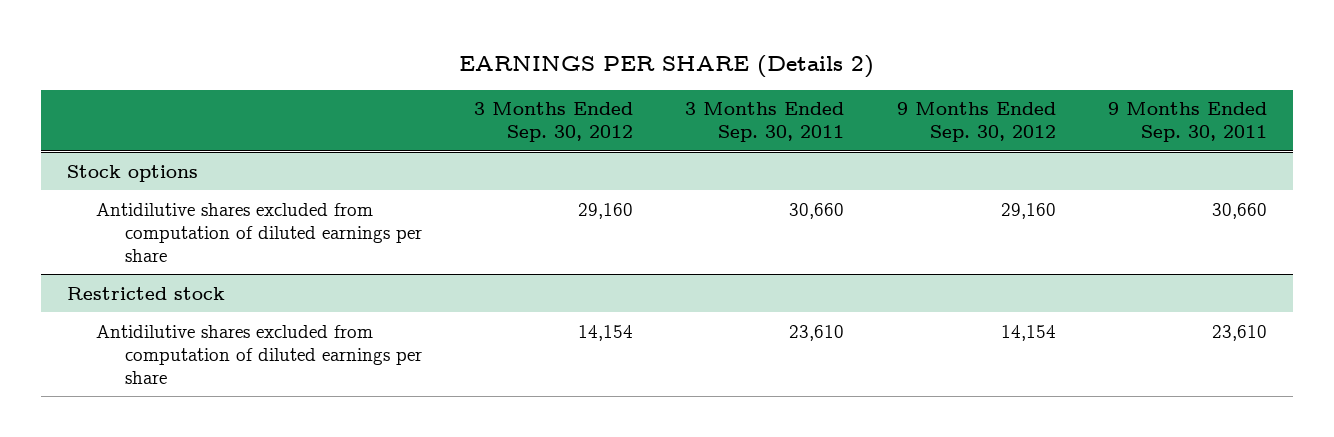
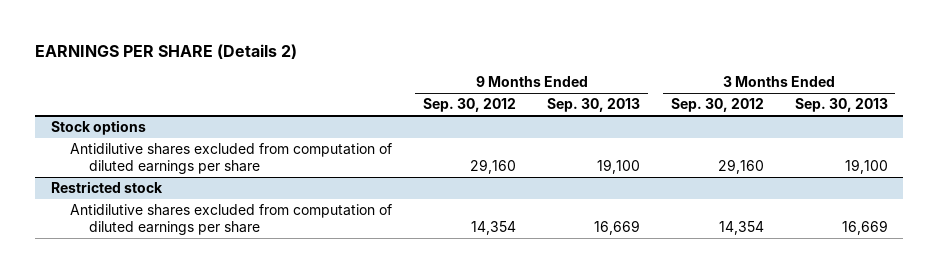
- | 3 Months Ended Sep. 30, 2012 | 3 Months Ended Sep. 30, 2011 | 9 Months Ended Sep. 30, 2012 | 9 Months Ended Sep. 30, 2011
+ | 9 Months Ended Sep. 30, 2012 | 9 Months Ended Sep. 30, 2013 | 3 Months Ended Sep. 30, 2012 | 3 Months Ended Sep. 30, 2013
@ Restricted stock
- Antidilutive shares excluded from computation of diluted earnings per share | 14,154 | 23,610 | 14,154 | 23,610
+ Antidilutive shares excluded from computation of diluted earnings per share | 14,354 | 16,669 | 14,354 | 16,669

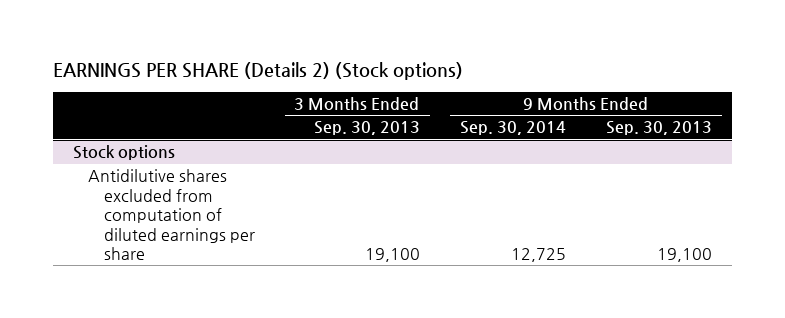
- EARNINGS PER SHARE (Details 2)
+ EARNINGS PER SHARE (Details 2) (Stock options)
- | 9 Months Ended Sep. 30, 2012 | 9 Months Ended Sep. 30, 2013 | 3 Months Ended Sep. 30, 2012 | 3 Months Ended Sep. 30, 2013
+ | 3 Months Ended Sep. 30, 2013 | 9 Months Ended Sep. 30, 2014 | 9 Months Ended Sep. 30, 2013
- Restricted stock
- Antidilutive shares excluded from computation of diluted earnings per share | 14,354 | 16,669 | 14,354 | 16,669

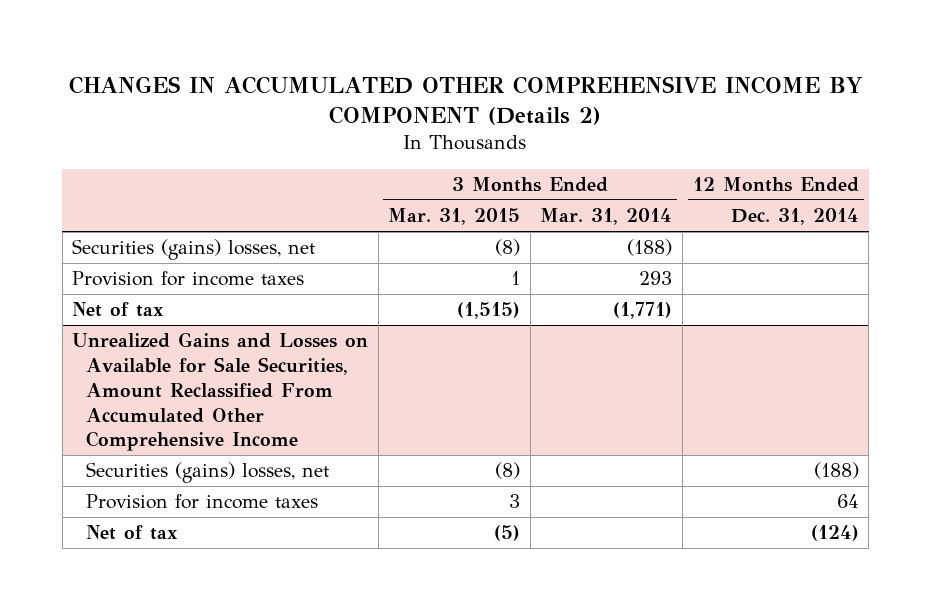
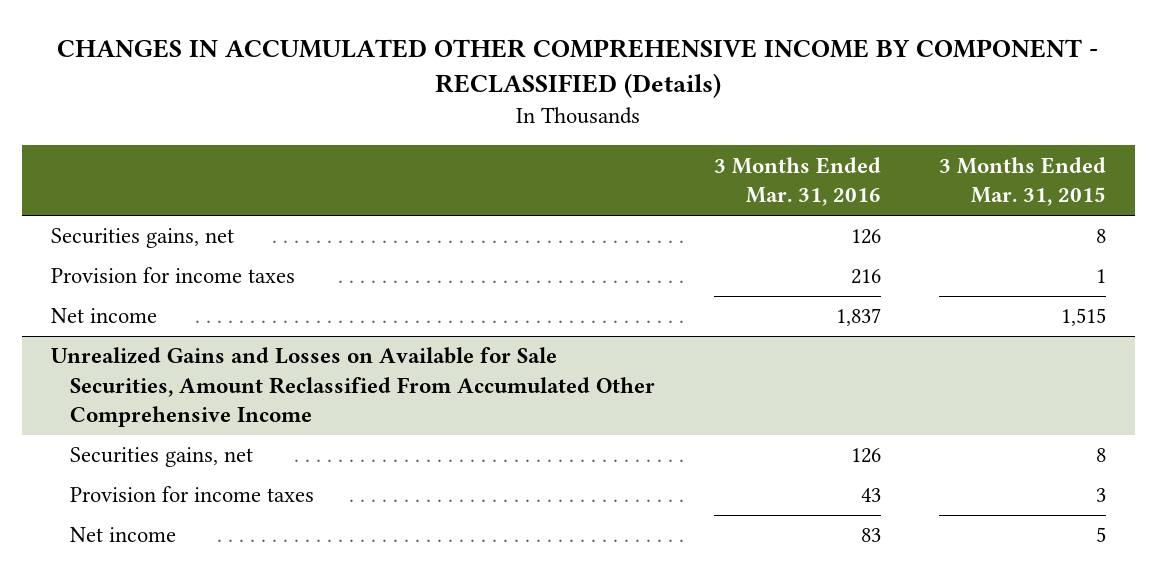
- CHANGES IN ACCUMULATED OTHER COMPREHENSIVE INCOME BY COMPONENT (Details 2)
+ CHANGES IN ACCUMULATED OTHER COMPREHENSIVE INCOME BY COMPONENT - RECLASSIFIED (Details)
- | 3 Months Ended Mar. 31, 2015 | 3 Months Ended Mar. 31, 2014 | 12 Months Ended Dec. 31, 2014
+ | 3 Months Ended Mar. 31, 2016 | 3 Months Ended Mar. 31, 2015
- Securities (gains) losses, net | (8) | (188) |
+ Securities gains, net | 126 | 8
- Net of tax | (1,515) | (1,771) |
+ Net income | 1,837 | 1,515
@ Unrealized Gains and Losses on Available for Sale Securities, Amount Reclassified From Accumulated Other Comprehensive Income
- Securities (gains) losses, net | (8) | | (188)
+ Securities gains, net | 126 | 8
- Net of tax | (5) | | (124)
+ Net income | 83 | 5

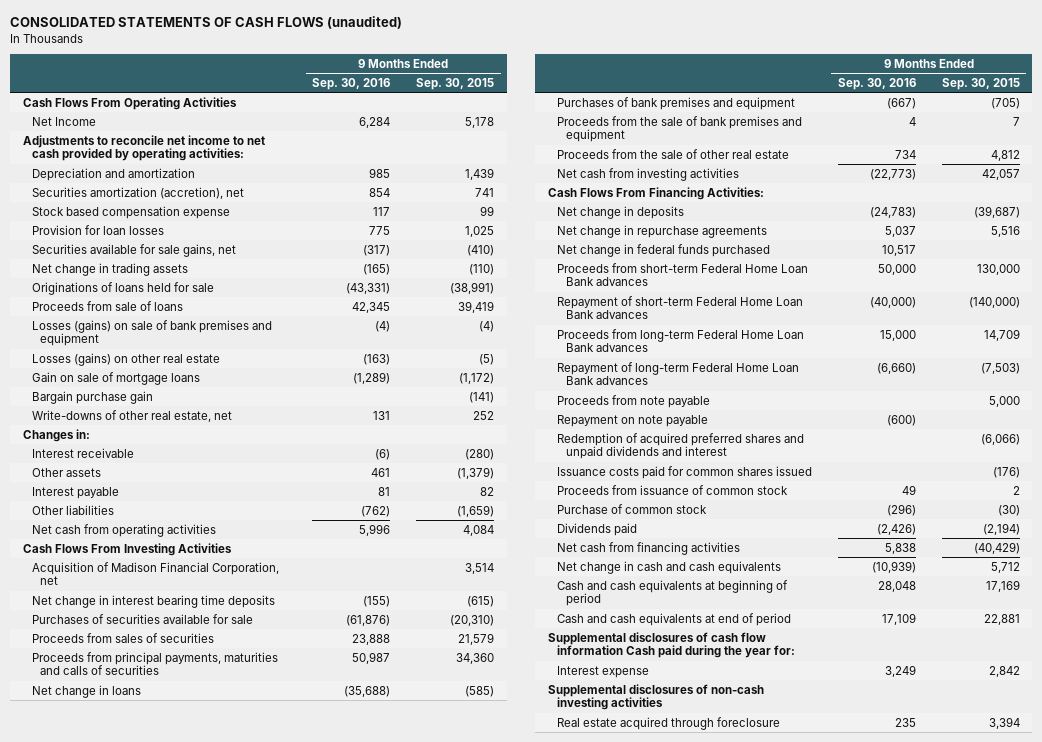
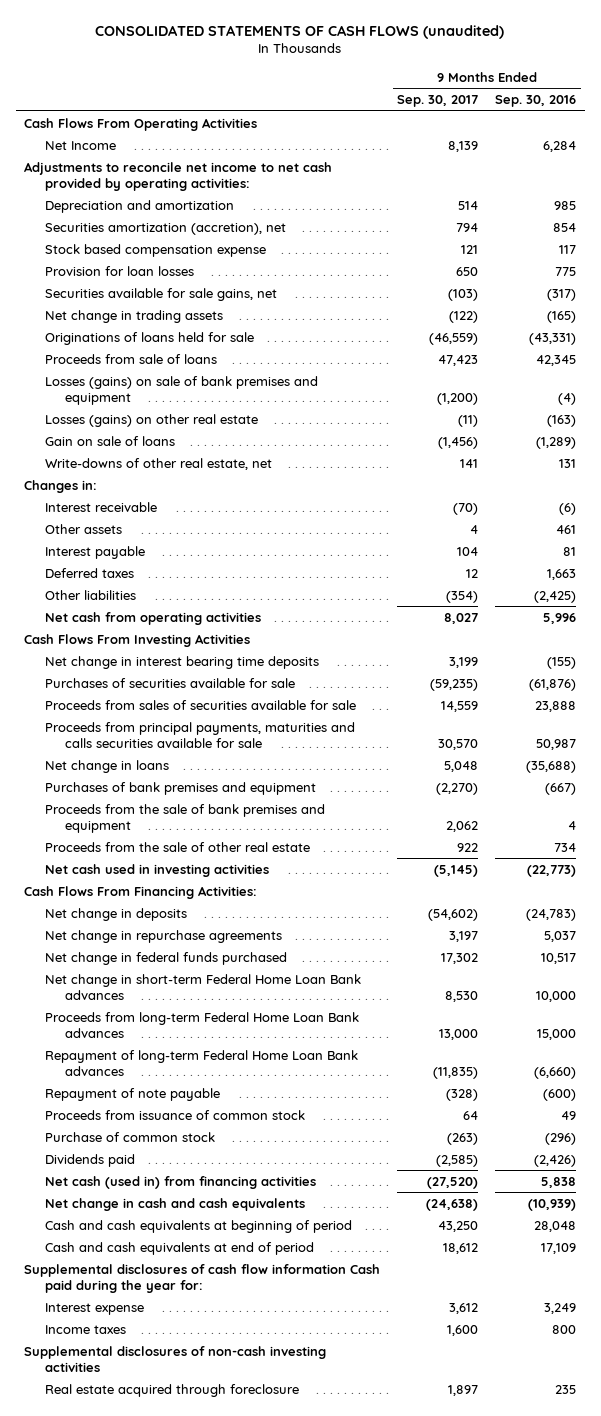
- | 9 Months Ended Sep. 30, 2016 | 9 Months Ended Sep. 30, 2015
+ | 9 Months Ended Sep. 30, 2017 | 9 Months Ended Sep. 30, 2016
- Gain on sale of mortgage loans | (1,289) | (1,172)
- Bargain purchase gain | | (141)
+ Gain on sale of loans | (1,456) | (1,289)
- Other liabilities | (762) | (1,659)
+ Deferred taxes | 12 | 1,663
+ Other liabilities | (354) | (2,425)
- Acquisition of Madison Financial Corporation, net | | 3,514
- Proceeds from sales of securities | 23,888 | 21,579
- Proceeds from principal payments, maturities and calls of securities | 50,987 | 34,360
+ Proceeds from sales of securities available for sale | 14,559 | 23,888
+ Proceeds from principal payments, maturities and calls securities available for sale | 30,570 | 50,987
- Net cash from investing activities | (22,773) | 42,057
+ Net cash used in investing activities | (5,145) | (22,773)
- Proceeds from short-term Federal Home Loan Bank advances | 50,000 | 130,000
- Repayment of short-term Federal Home Loan Bank advances | (40,000) | (140,000)
+ Net change in short-term Federal Home Loan Bank advances | 8,530 | 10,000
- Proceeds from note payable | | 5,000
- Repayment on note payable | (600) |
- Redemption of acquired preferred shares and unpaid dividends and interest | | (6,066)
- Issuance costs paid for common shares issued | | (176)
+ Repayment of note payable | (328) | (600)
- Net cash from financing activities | 5,838 | (40,429)
+ Net cash (used in) from financing activities | (27,520) | 5,838
+ Income taxes | 1,600 | 800

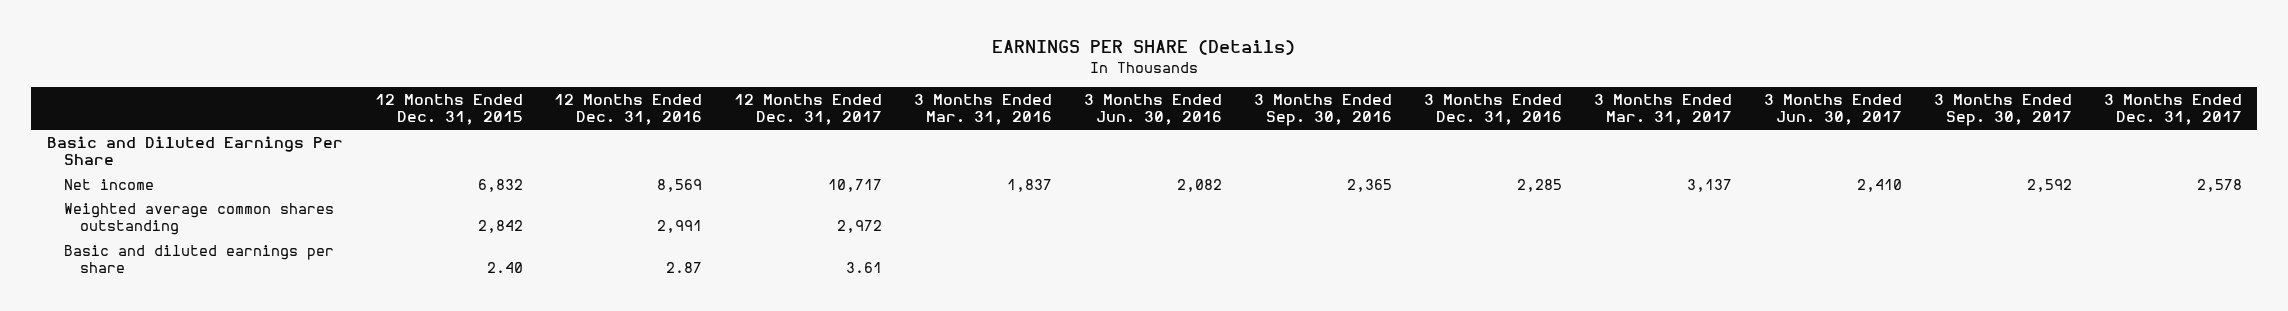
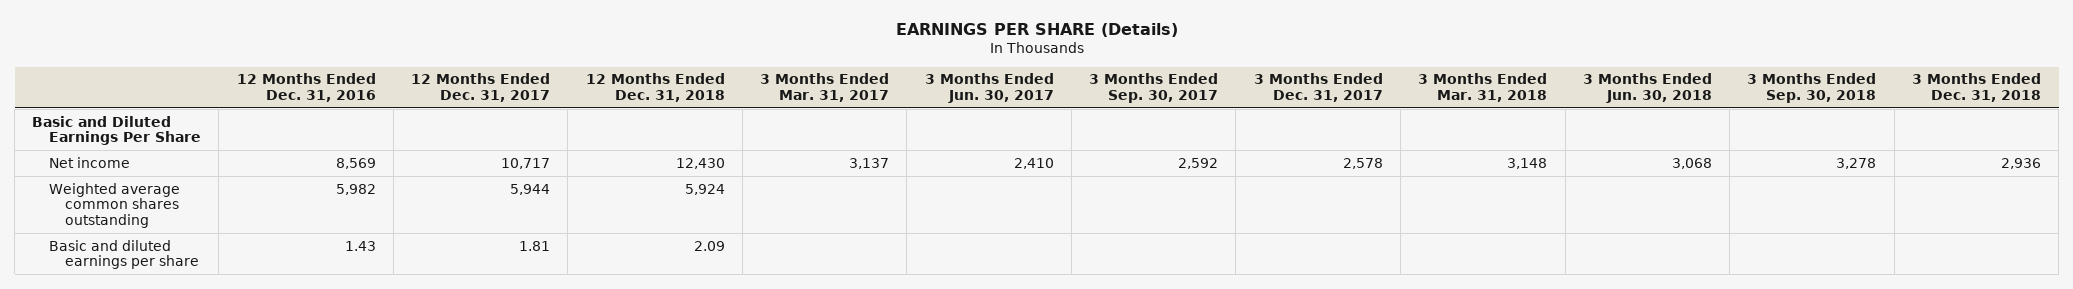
- | 12 Months Ended Dec. 31, 2015 | 12 Months Ended Dec. 31, 2016 | 12 Months Ended Dec. 31, 2017 | 3 Months Ended Mar. 31, 2016 | 3 Months Ended Jun. 30, 2016 | 3 Months Ended Sep. 30, 2016 | 3 Months Ended Dec. 31, 2016 | 3 Months Ended Mar. 31, 2017 | 3 Months Ended Jun. 30, 2017 | 3 Months Ended Sep. 30, 2017 | 3 Months Ended Dec. 31, 2017
+ | 12 Months Ended Dec. 31, 2016 | 12 Months Ended Dec. 31, 2017 | 12 Months Ended Dec. 31, 2018 | 3 Months Ended Mar. 31, 2017 | 3 Months Ended Jun. 30, 2017 | 3 Months Ended Sep. 30, 2017 | 3 Months Ended Dec. 31, 2017 | 3 Months Ended Mar. 31, 2018 | 3 Months Ended Jun. 30, 2018 | 3 Months Ended Sep. 30, 2018 | 3 Months Ended Dec. 31, 2018
- Weighted average common shares outstanding | 2,842 | 2,991 | 2,972 | | | | | | | |
- Basic and diluted earnings per share | 2.40 | 2.87 | 3.61 | | | | | | | |
+ Weighted average common shares outstanding | 5,982 | 5,944 | 5,924 | | | | | | | |
+ Basic and diluted earnings per share | 1.43 | 1.81 | 2.09 | | | | | | | |

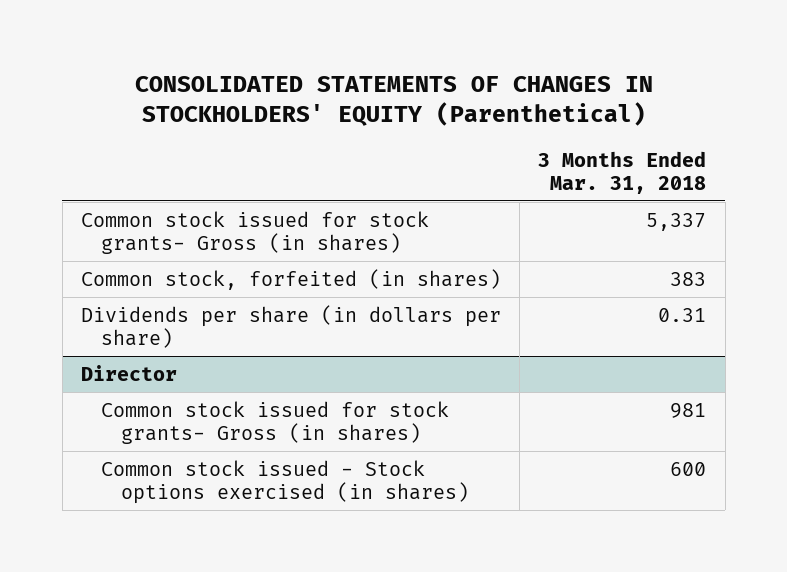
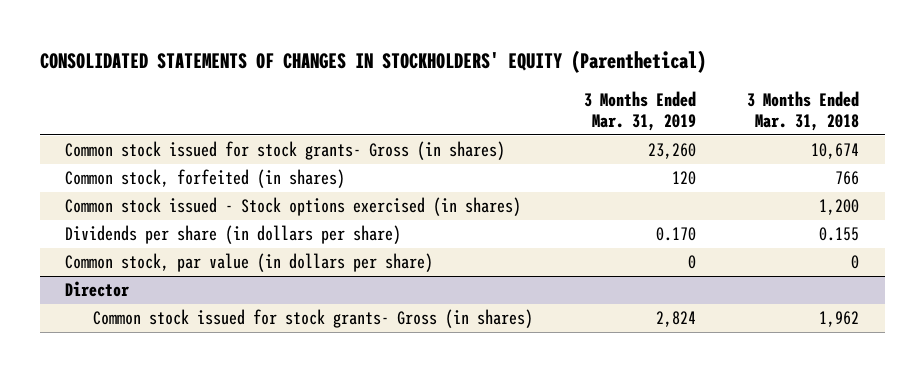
- | 3 Months Ended Mar. 31, 2018
+ | 3 Months Ended Mar. 31, 2019 | 3 Months Ended Mar. 31, 2018
- Common stock issued for stock grants- Gross (in shares) | 5,337
- Common stock, forfeited (in shares) | 383
- Dividends per share (in dollars per share) | 0.31
+ Common stock issued for stock grants- Gross (in shares) | 23,260 | 10,674
+ Common stock, forfeited (in shares) | 120 | 766
+ Common stock issued - Stock options exercised (in shares) | | 1,200
+ Dividends per share (in dollars per share) | 0.170 | 0.155
+ Common stock, par value (in dollars per share) | 0 | 0
@ Director
- Common stock issued for stock grants- Gross (in shares) | 981
- Common stock issued - Stock options exercised (in shares) | 600
+ Common stock issued for stock grants- Gross (in shares) | 2,824 | 1,962

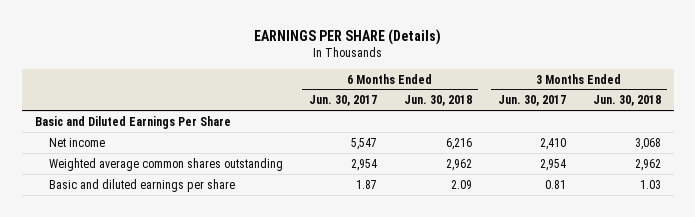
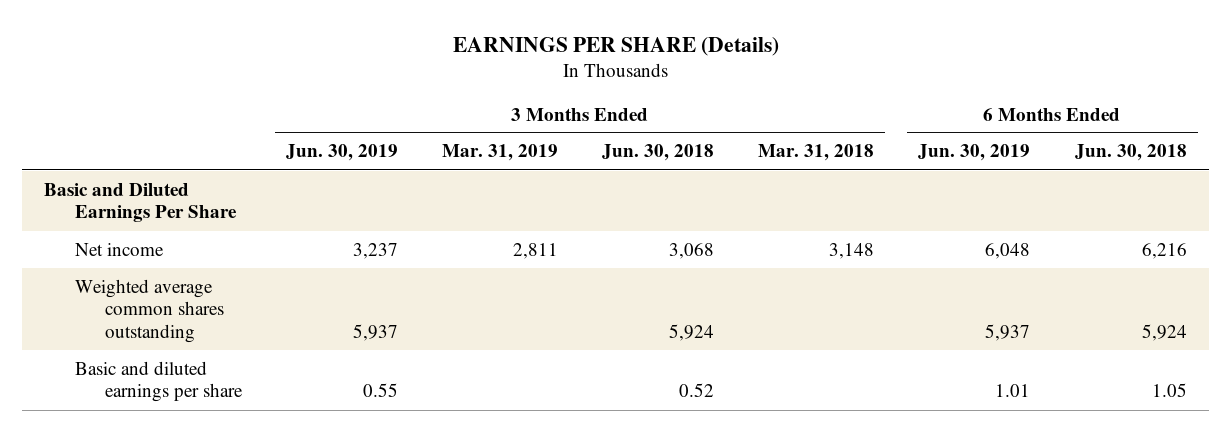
- | 6 Months Ended Jun. 30, 2017 | 6 Months Ended Jun. 30, 2018 | 3 Months Ended Jun. 30, 2017 | 3 Months Ended Jun. 30, 2018
+ | 3 Months Ended Jun. 30, 2019 | 3 Months Ended Mar. 31, 2019 | 3 Months Ended Jun. 30, 2018 | 3 Months Ended Mar. 31, 2018 | 6 Months Ended Jun. 30, 2019 | 6 Months Ended Jun. 30, 2018
- Weighted average common shares outstanding | 2,954 | 2,962 | 2,954 | 2,962
- Basic and diluted earnings per share | 1.87 | 2.09 | 0.81 | 1.03
+ Weighted average common shares outstanding | 5,937 | | 5,924 | | 5,937 | 5,924
+ Basic and diluted earnings per share | 0.55 | | 0.52 | | 1.01 | 1.05

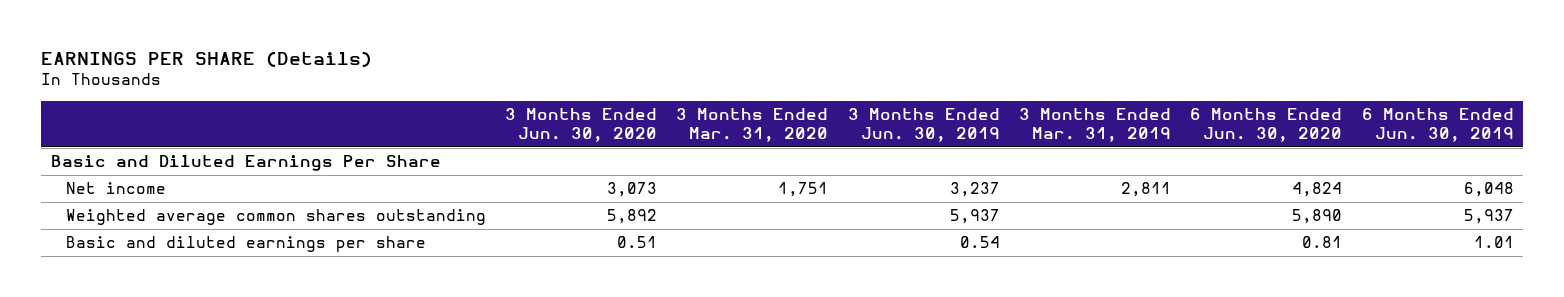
- | 3 Months Ended Jun. 30, 2019 | 3 Months Ended Mar. 31, 2019 | 3 Months Ended Jun. 30, 2018 | 3 Months Ended Mar. 31, 2018 | 6 Months Ended Jun. 30, 2019 | 6 Months Ended Jun. 30, 2018
+ | 3 Months Ended Jun. 30, 2020 | 3 Months Ended Mar. 31, 2020 | 3 Months Ended Jun. 30, 2019 | 3 Months Ended Mar. 31, 2019 | 6 Months Ended Jun. 30, 2020 | 6 Months Ended Jun. 30, 2019
- Basic and diluted earnings per share | 0.55 | | 0.52 | | 1.01 | 1.05
+ Basic and diluted earnings per share | 0.51 | | 0.54 | | 0.81 | 1.01

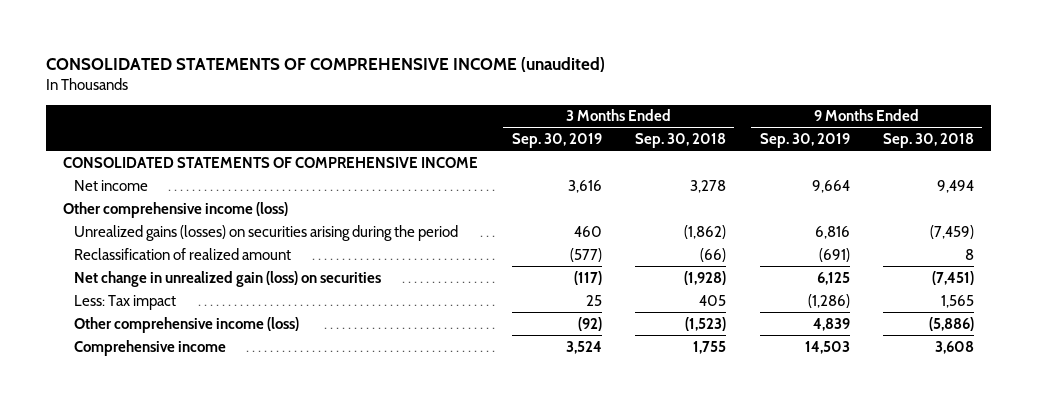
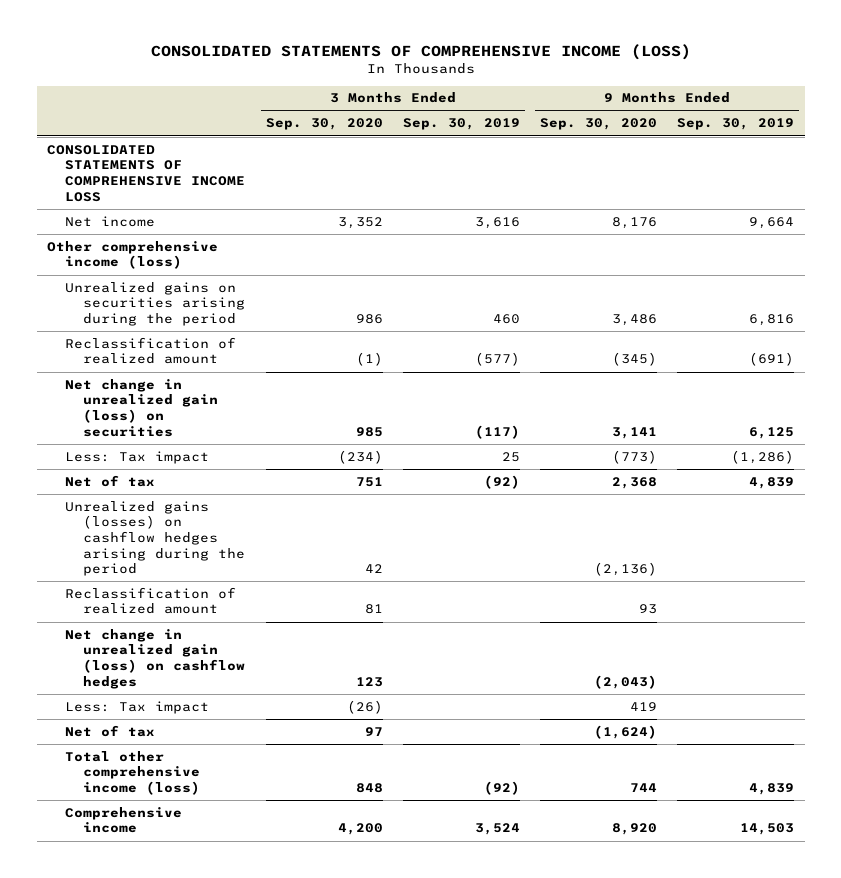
- CONSOLIDATED STATEMENTS OF COMPREHENSIVE INCOME (unaudited)
+ CONSOLIDATED STATEMENTS OF COMPREHENSIVE INCOME (LOSS)
- | 3 Months Ended Sep. 30, 2019 | 3 Months Ended Sep. 30, 2018 | 9 Months Ended Sep. 30, 2019 | 9 Months Ended Sep. 30, 2018
+ | 3 Months Ended Sep. 30, 2020 | 3 Months Ended Sep. 30, 2019 | 9 Months Ended Sep. 30, 2020 | 9 Months Ended Sep. 30, 2019
- CONSOLIDATED STATEMENTS OF COMPREHENSIVE INCOME
+ CONSOLIDATED STATEMENTS OF COMPREHENSIVE INCOME LOSS
- Unrealized gains (losses) on securities arising during the period | 460 | (1,862) | 6,816 | (7,459)
+ Unrealized gains on securities arising during the period | 986 | 460 | 3,486 | 6,816
- Other comprehensive income (loss) | (92) | (1,523) | 4,839 | (5,886)
+ Net of tax | 751 | (92) | 2,368 | 4,839
+ Unrealized gains (losses) on cashflow hedges arising during the period | 42 | | (2,136) |
+ Reclassification of realized amount | 81 | | 93 |
+ Net change in unrealized gain (loss) on cashflow hedges | 123 | | (2,043) |
+ Less: Tax impact | (26) | | 419 |
+ Net of tax | 97 | | (1,624) |
+ Total other comprehensive income (loss) | 848 | (92) | 744 | 4,839

